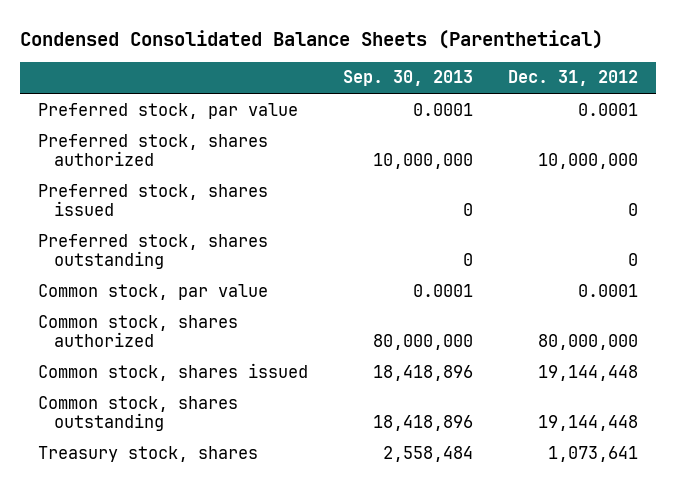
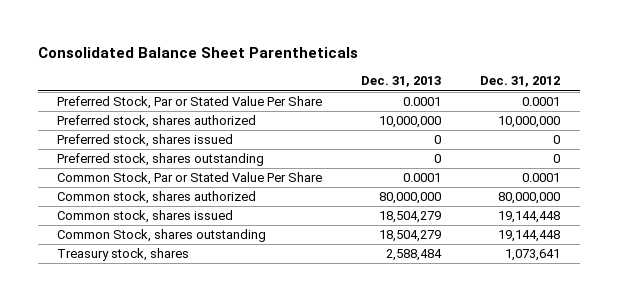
- Condensed Consolidated Balance Sheets (Parenthetical)
+ Consolidated Balance Sheet Parentheticals
- | Sep. 30, 2013 | Dec. 31, 2012
+ | Dec. 31, 2013 | Dec. 31, 2012
- Preferred stock, par value | 0.0001 | 0.0001
+ Preferred Stock, Par or Stated Value Per Share | 0.0001 | 0.0001
- Common stock, par value | 0.0001 | 0.0001
+ Common Stock, Par or Stated Value Per Share | 0.0001 | 0.0001
- Common stock, shares outstanding | 18,418,896 | 19,144,448
+ Common Stock, shares outstanding | 18,504,279 | 19,144,448

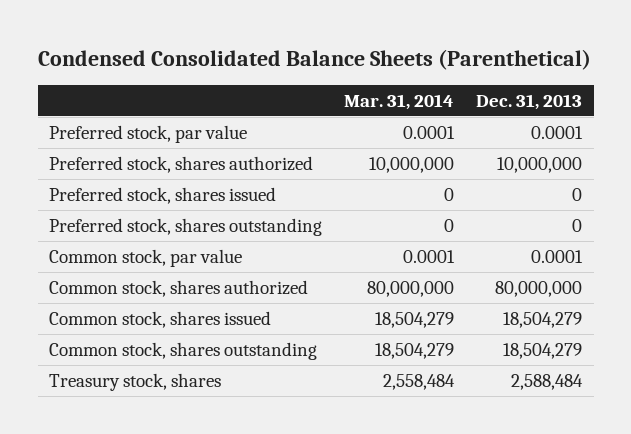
- Consolidated Balance Sheet Parentheticals
+ Condensed Consolidated Balance Sheets (Parenthetical)
- | Dec. 31, 2013 | Dec. 31, 2012
+ | Mar. 31, 2014 | Dec. 31, 2013
- Preferred Stock, Par or Stated Value Per Share | 0.0001 | 0.0001
+ Preferred stock, par value | 0.0001 | 0.0001
- Common Stock, Par or Stated Value Per Share | 0.0001 | 0.0001
+ Common stock, par value | 0.0001 | 0.0001
- Common Stock, shares outstanding | 18,504,279 | 19,144,448
+ Common stock, shares outstanding | 18,504,279 | 18,504,279

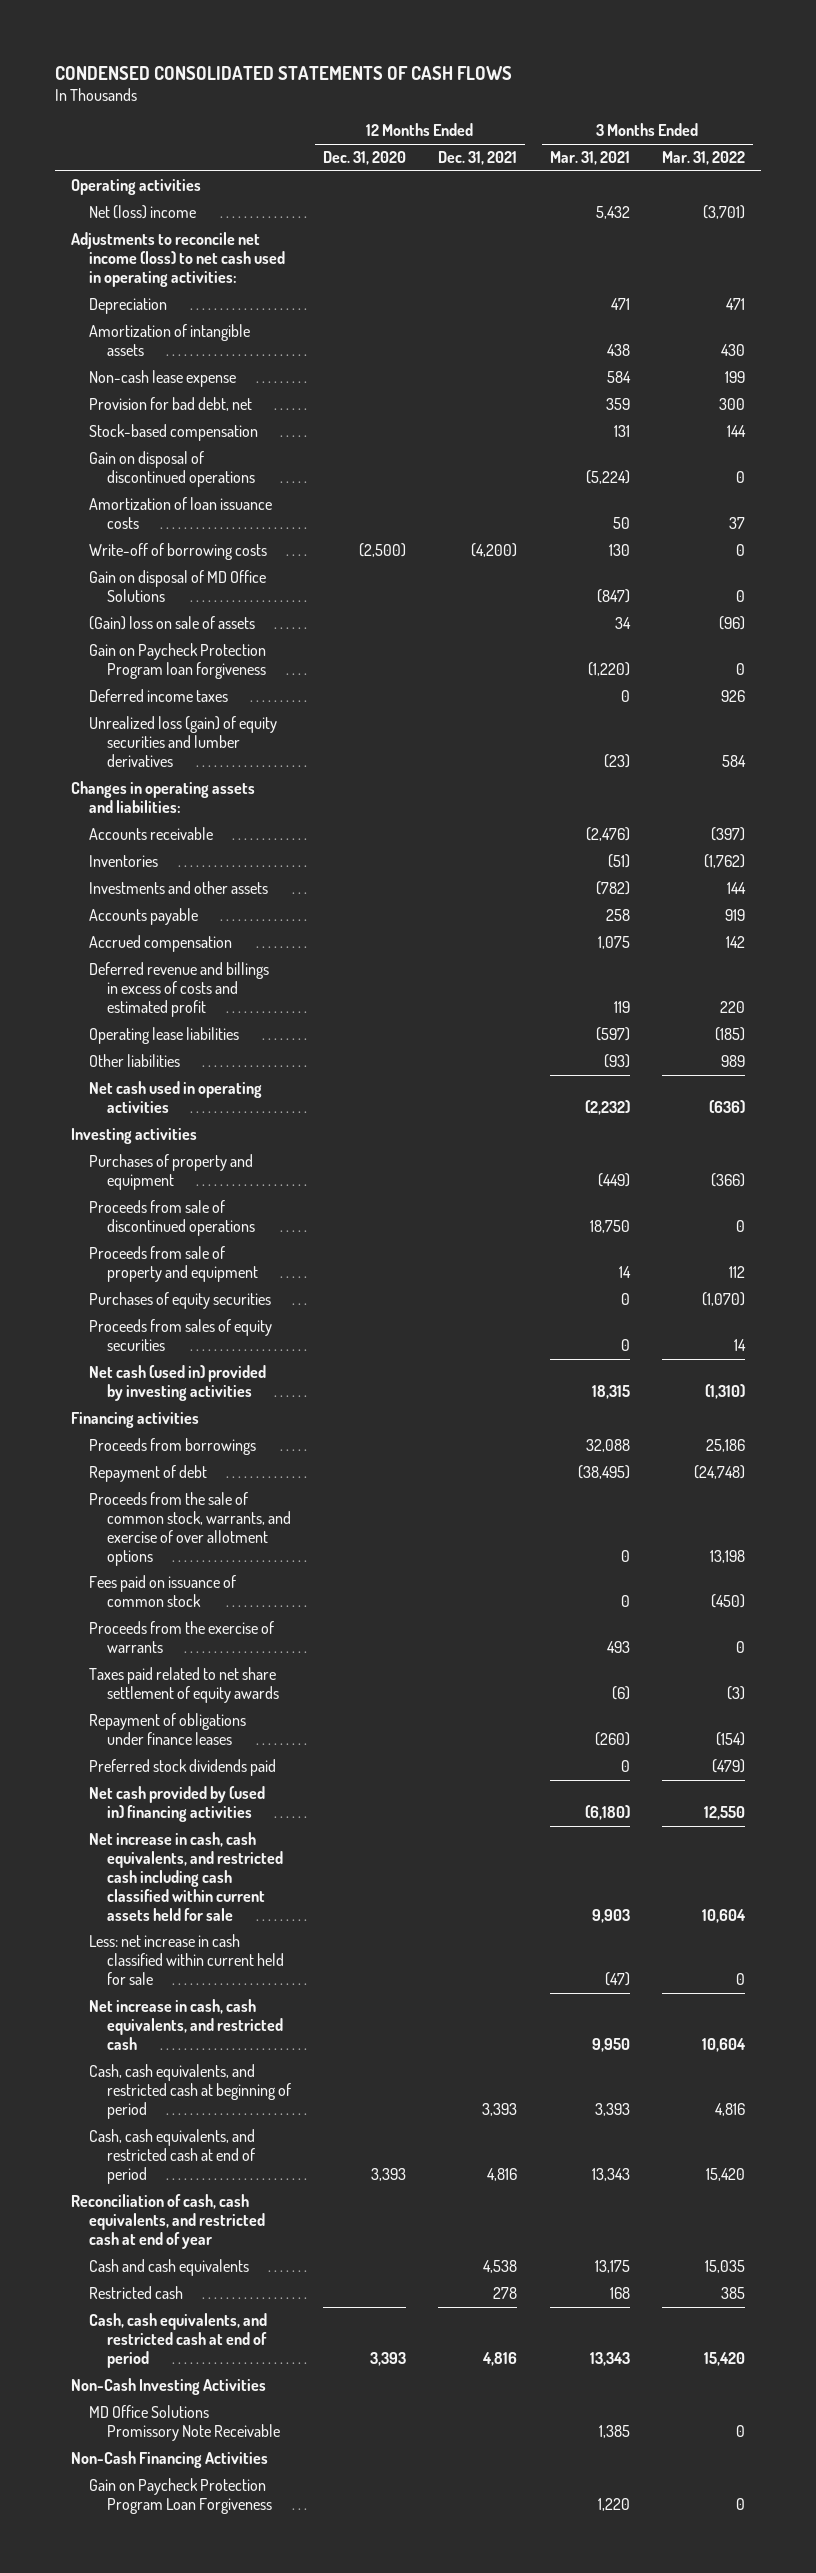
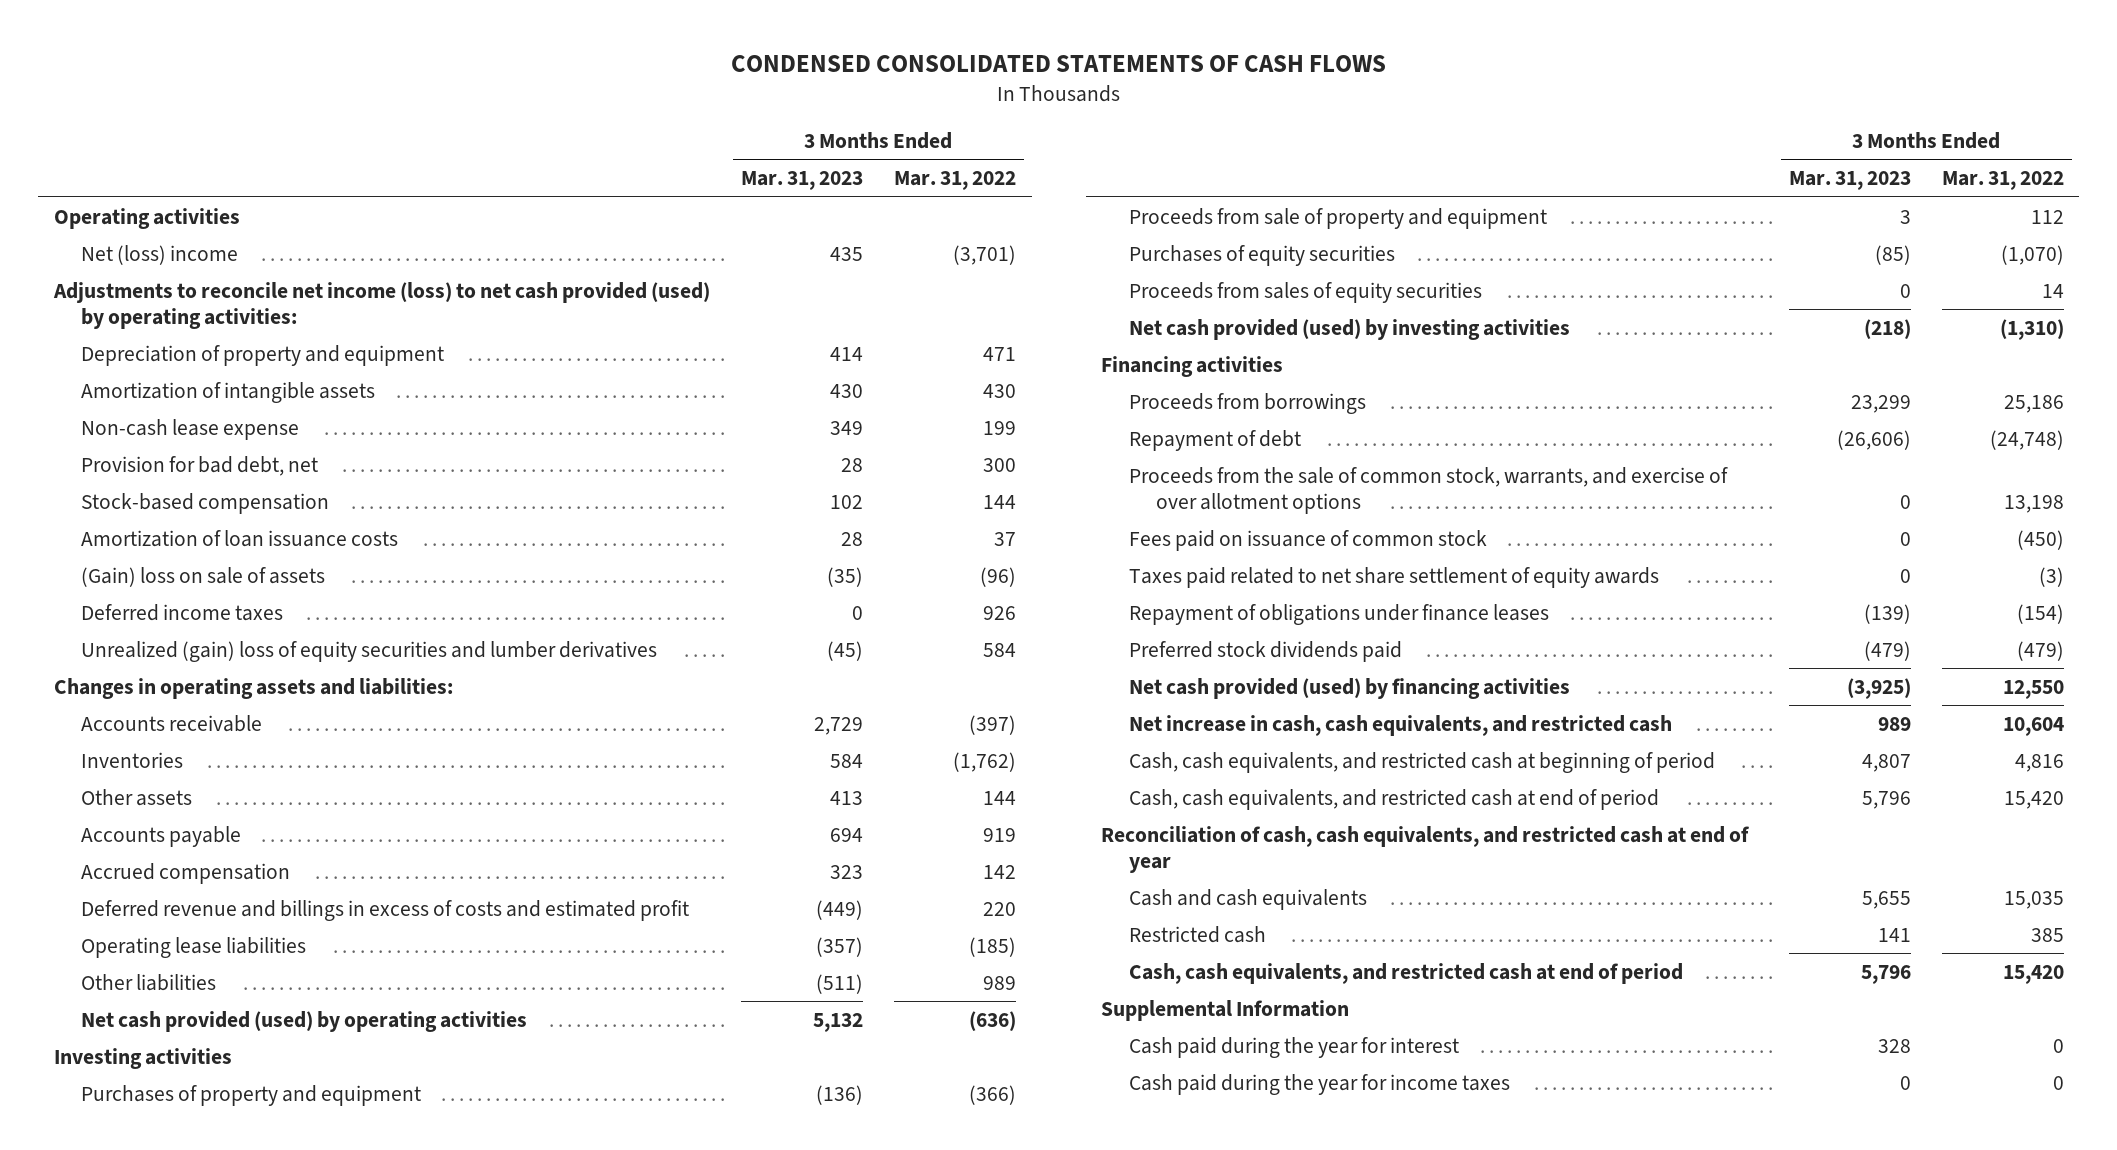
- | 12 Months Ended Dec. 31, 2020 | 12 Months Ended Dec. 31, 2021 | 3 Months Ended Mar. 31, 2021 | 3 Months Ended Mar. 31, 2022
+ | 3 Months Ended Mar. 31, 2023 | 3 Months Ended Mar. 31, 2022
- Adjustments to reconcile net income (loss) to net cash used in operating activities:
- Depreciation | | | 471 | 471
+ Adjustments to reconcile net income (loss) to net cash provided (used) by operating activities:
+ Depreciation of property and equipment | 414 | 471
- Gain on disposal of discontinued operations | | | (5,224) | 0
- Write-off of borrowing costs | (2,500) | (4,200) | 130 | 0
- Gain on disposal of MD Office Solutions | | | (847) | 0
- Gain on Paycheck Protection Program loan forgiveness | | | (1,220) | 0
- Unrealized loss (gain) of equity securities and lumber derivatives | | | (23) | 584
+ Unrealized (gain) loss of equity securities and lumber derivatives | (45) | 584
- Investments and other assets | | | (782) | 144
+ Other assets | 413 | 144
- Net cash used in operating activities | | | (2,232) | (636)
+ Net cash provided (used) by operating activities | 5,132 | (636)
- Proceeds from sale of discontinued operations | | | 18,750 | 0
- Net cash (used in) provided by investing activities | | | 18,315 | (1,310)
+ Net cash provided (used) by investing activities | (218) | (1,310)
- Proceeds from the exercise of warrants | | | 493 | 0
- Net cash provided by (used in) financing activities | | | (6,180) | 12,550
- Net increase in cash, cash equivalents, and restricted cash including cash classified within current assets held for sale | | | 9,903 | 10,604
- Less: net increase in cash classified within current held for sale | | | (47) | 0
+ Net cash provided (used) by financing activities | (3,925) | 12,550
- Non-Cash Investing Activities
- MD Office Solutions Promissory Note Receivable | | | 1,385 | 0
- Non-Cash Financing Activities
- Gain on Paycheck Protection Program Loan Forgiveness | | | 1,220 | 0
+ Supplemental Information
+ Cash paid during the year for interest | 328 | 0
+ Cash paid during the year for income taxes | 0 | 0

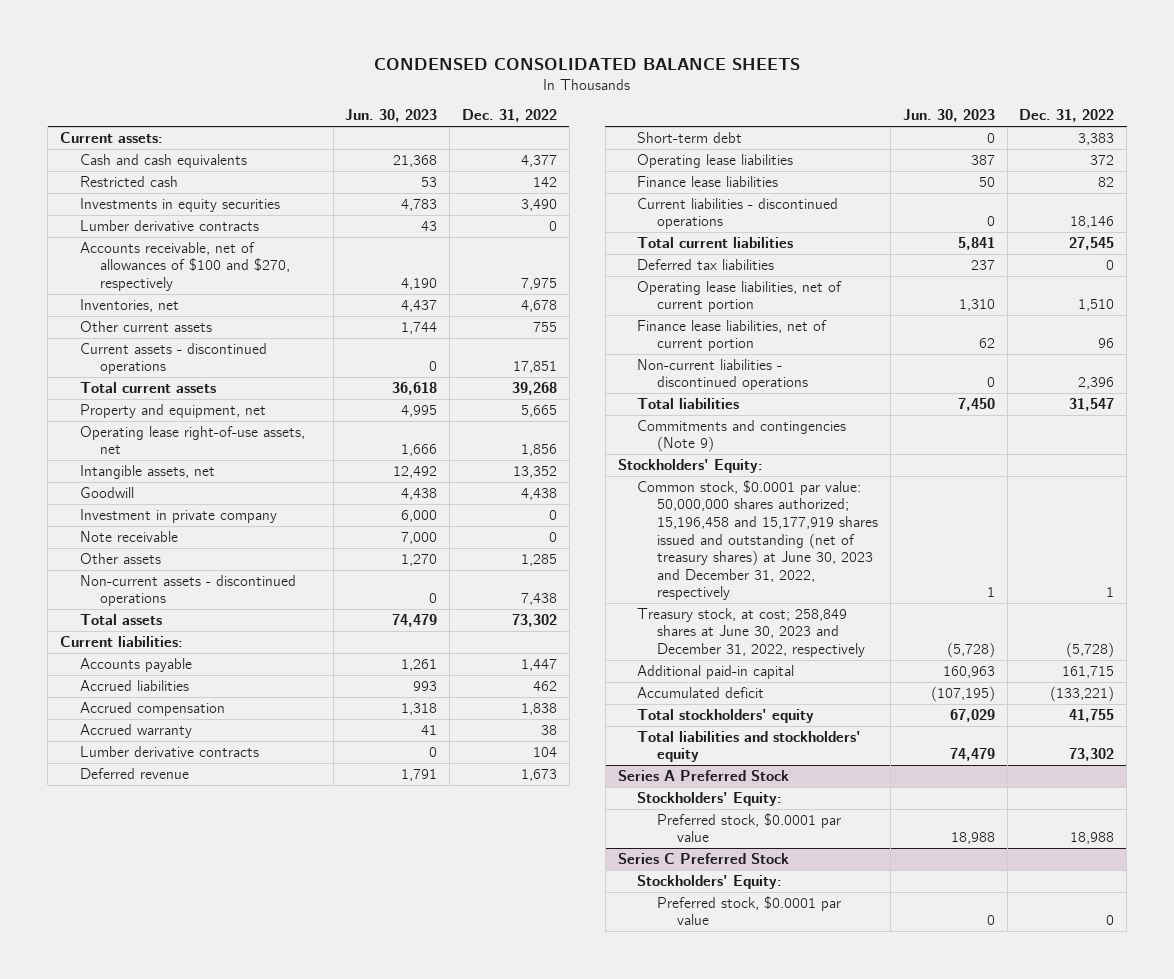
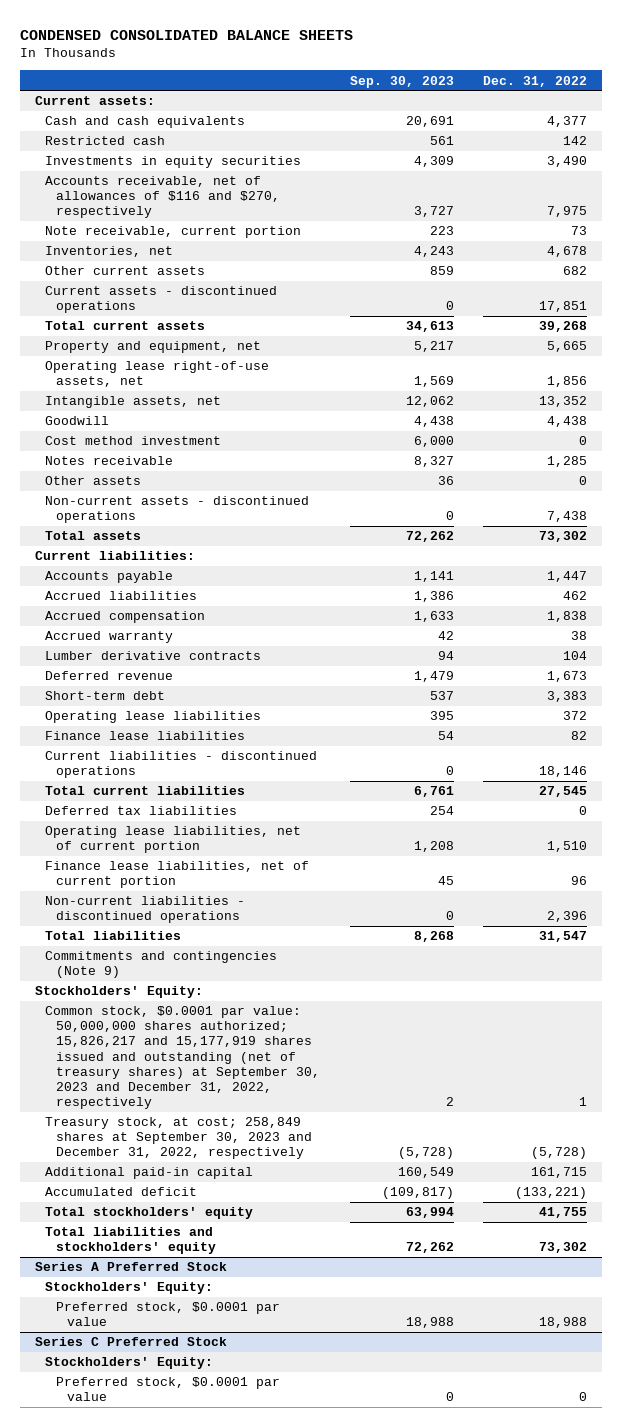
- | Jun. 30, 2023 | Dec. 31, 2022
+ | Sep. 30, 2023 | Dec. 31, 2022
- Lumber derivative contracts | 43 | 0
- Accounts receivable, net of allowances of $100 and $270, respectively | 4,190 | 7,975
+ Accounts receivable, net of allowances of $116 and $270, respectively | 3,727 | 7,975
+ Note receivable, current portion | 223 | 73
- Other current assets | 1,744 | 755
+ Other current assets | 859 | 682
- Investment in private company | 6,000 | 0
- Note receivable | 7,000 | 0
- Other assets | 1,270 | 1,285
+ Cost method investment | 6,000 | 0
+ Notes receivable | 8,327 | 1,285
+ Other assets | 36 | 0
- Common stock, $0.0001 par value: 50,000,000 shares authorized; 15,196,458 and 15,177,919 shares issued and outstanding (net of treasury shares) at June 30, 2023 and December 31, 2022, respectively | 1 | 1
- Treasury stock, at cost; 258,849 shares at June 30, 2023 and December 31, 2022, respectively | (5,728) | (5,728)
+ Common stock, $0.0001 par value: 50,000,000 shares authorized; 15,826,217 and 15,177,919 shares issued and outstanding (net of treasury shares) at September 30, 2023 and December 31, 2022, respectively | 2 | 1
+ Treasury stock, at cost; 258,849 shares at September 30, 2023 and December 31, 2022, respectively | (5,728) | (5,728)

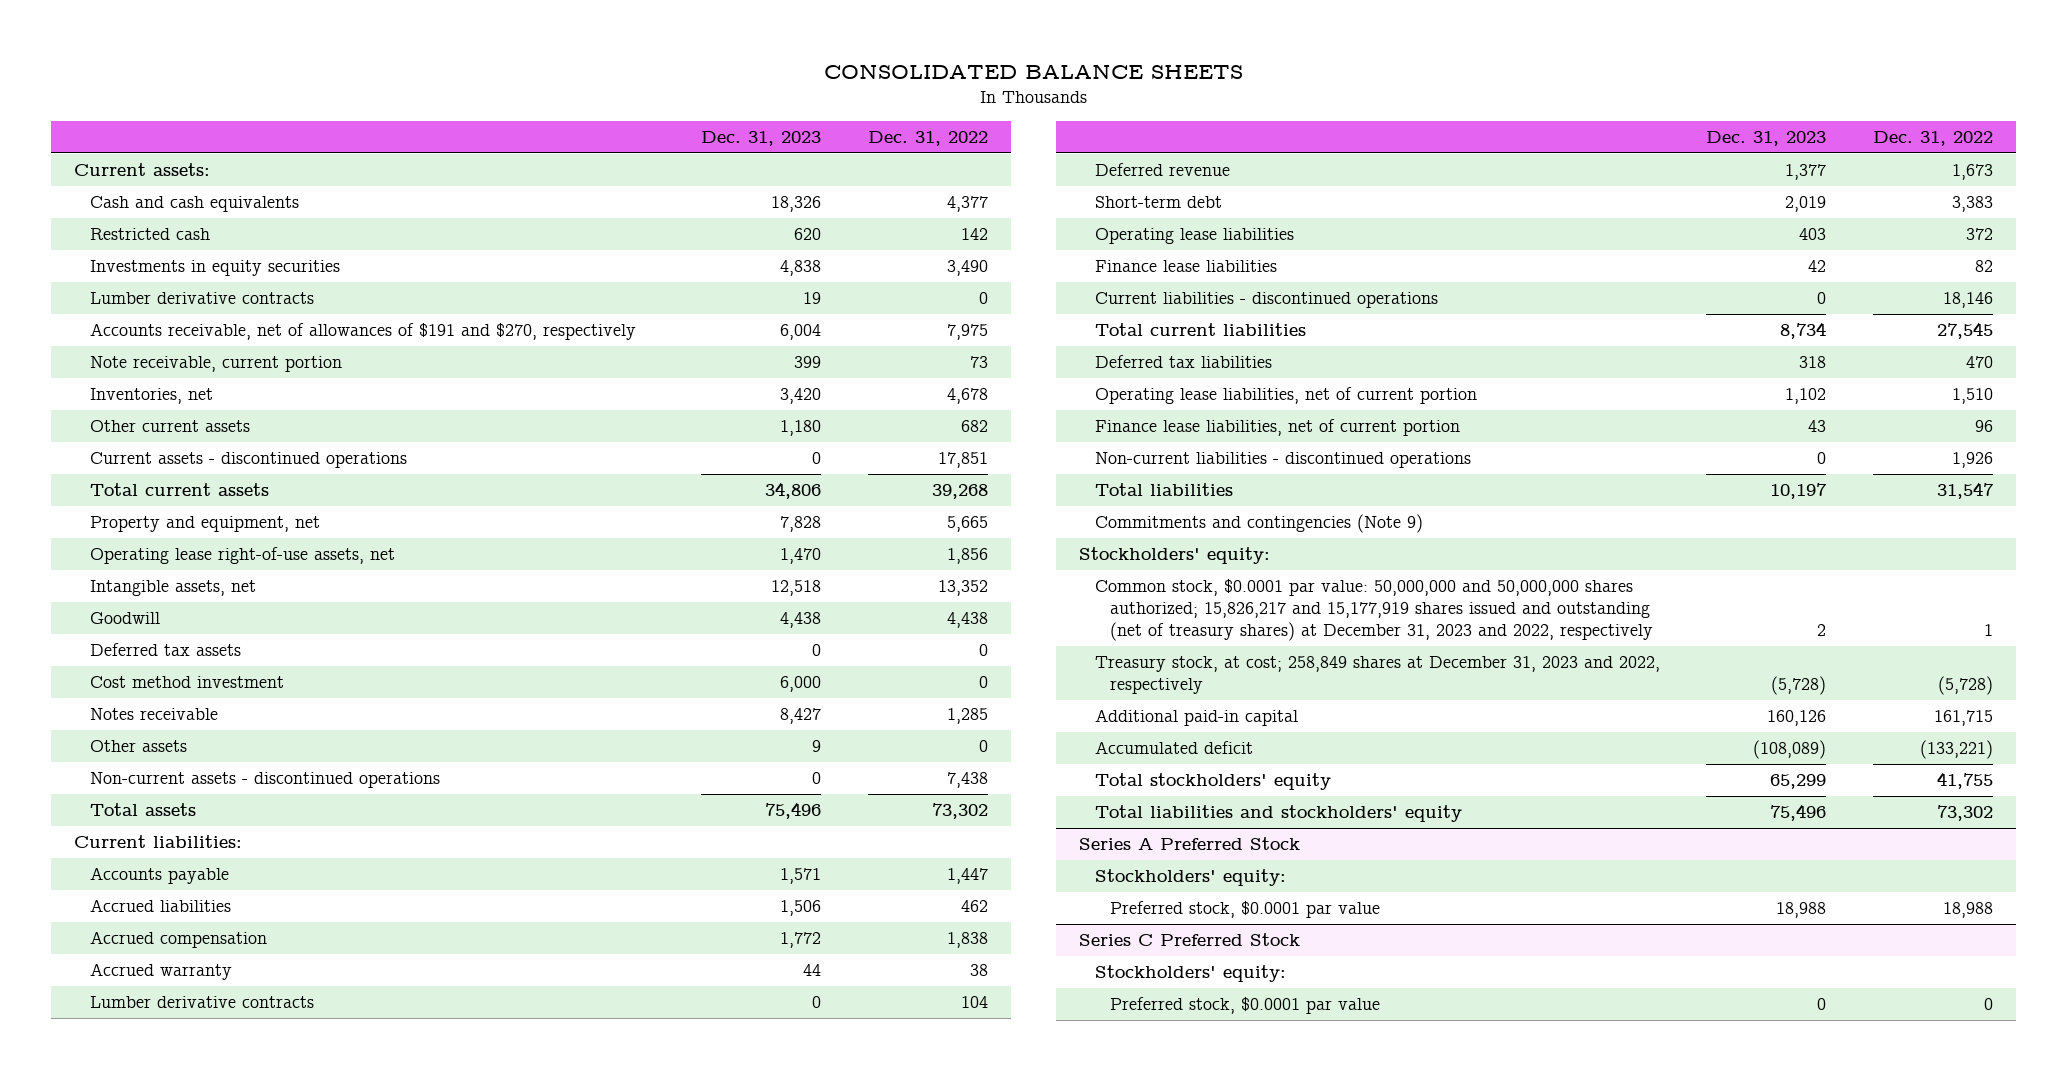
- CONDENSED CONSOLIDATED BALANCE SHEETS
+ CONSOLIDATED BALANCE SHEETS
- | Sep. 30, 2023 | Dec. 31, 2022
+ | Dec. 31, 2023 | Dec. 31, 2022
- Accounts receivable, net of allowances of $116 and $270, respectively | 3,727 | 7,975
+ Lumber derivative contracts | 19 | 0
+ Accounts receivable, net of allowances of $191 and $270, respectively | 6,004 | 7,975
+ Deferred tax assets | 0 | 0
- Deferred tax liabilities | 254 | 0
+ Deferred tax liabilities | 318 | 470
- Non-current liabilities - discontinued operations | 0 | 2,396
+ Non-current liabilities - discontinued operations | 0 | 1,926
- Stockholders' Equity:
- Common stock, $0.0001 par value: 50,000,000 shares authorized; 15,826,217 and 15,177,919 shares issued and outstanding (net of treasury shares) at September 30, 2023 and December 31, 2022, respectively | 2 | 1
- Treasury stock, at cost; 258,849 shares at September 30, 2023 and December 31, 2022, respectively | (5,728) | (5,728)
+ Stockholders' equity:
+ Common stock, $0.0001 par value: 50,000,000 and 50,000,000 shares authorized; 15,826,217 and 15,177,919 shares issued and outstanding (net of treasury shares) at December 31, 2023 and 2022, respectively | 2 | 1
+ Treasury stock, at cost; 258,849 shares at December 31, 2023 and 2022, respectively | (5,728) | (5,728)
@ Series A Preferred Stock
- Stockholders' Equity:
+ Stockholders' equity:
@ Series C Preferred Stock
- Stockholders' Equity:
+ Stockholders' equity:

